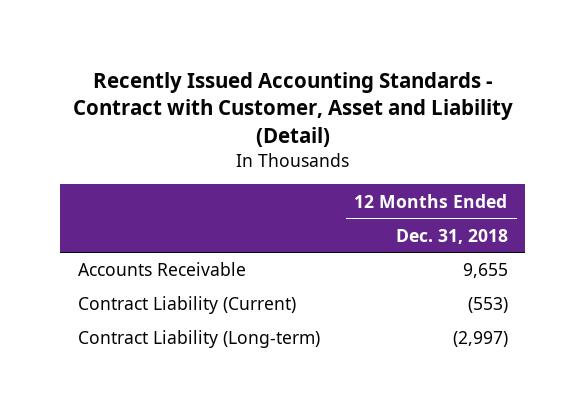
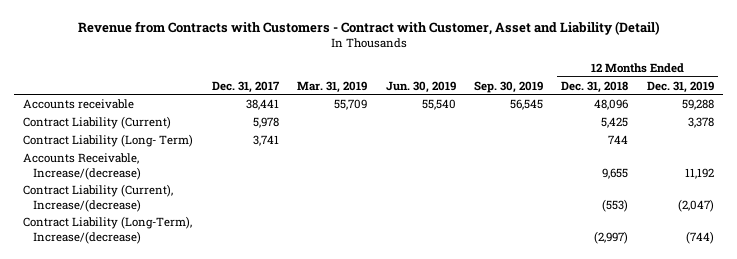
- Recently Issued Accounting Standards - Contract with Customer, Asset and Liability (Detail)
+ Revenue from Contracts with Customers - Contract with Customer, Asset and Liability (Detail)
- | 12 Months Ended Dec. 31, 2018
+ | Dec. 31, 2017 | Mar. 31, 2019 | Jun. 30, 2019 | Sep. 30, 2019 | 12 Months Ended Dec. 31, 2018 | 12 Months Ended Dec. 31, 2019
- Accounts Receivable | 9,655
- Contract Liability (Current) | (553)
- Contract Liability (Long-term) | (2,997)
+ Accounts receivable | 38,441 | 55,709 | 55,540 | 56,545 | 48,096 | 59,288
+ Contract Liability (Current) | 5,978 | | | | 5,425 | 3,378
+ Contract Liability (Long- Term) | 3,741 | | | | 744 |
+ Accounts Receivable, Increase/(decrease) | | | | | 9,655 | 11,192
+ Contract Liability (Current), Increase/(decrease) | | | | | (553) | (2,047)
+ Contract Liability (Long-Term), Increase/(decrease) | | | | | (2,997) | (744)

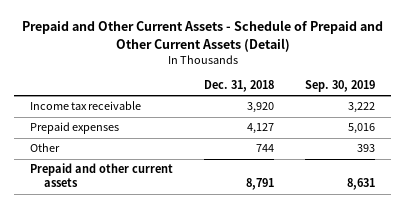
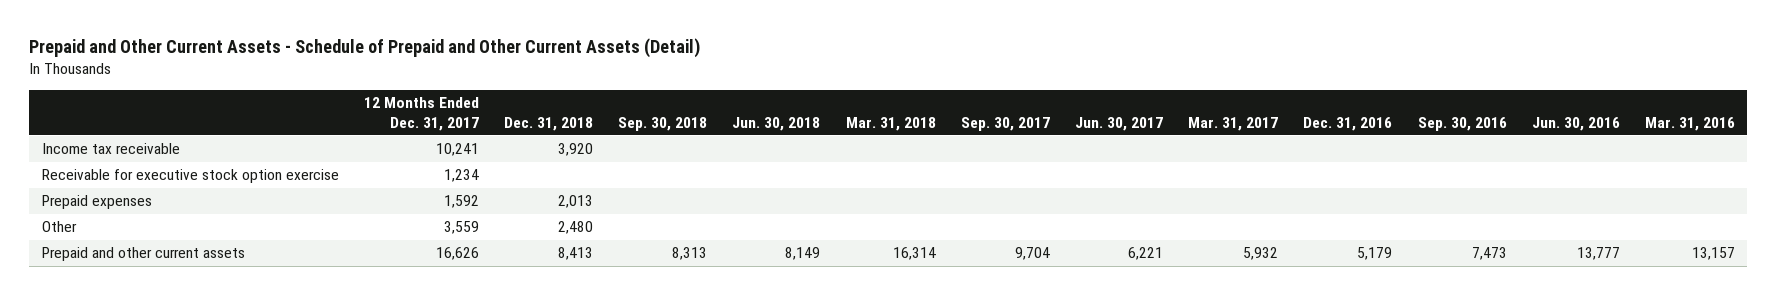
- | Dec. 31, 2018 | Sep. 30, 2019
+ | 12 Months Ended Dec. 31, 2017 | Dec. 31, 2018 | Sep. 30, 2018 | Jun. 30, 2018 | Mar. 31, 2018 | Sep. 30, 2017 | Jun. 30, 2017 | Mar. 31, 2017 | Dec. 31, 2016 | Sep. 30, 2016 | Jun. 30, 2016 | Mar. 31, 2016
- Prepaid expenses | 4,127 | 5,016
- Other | 744 | 393
- Prepaid and other current assets | 8,791 | 8,631
+ Receivable for executive stock option exercise | 1,234 | | | | | | | | | | |
+ Prepaid expenses | 1,592 | 2,013 | | | | | | | | | |
+ Other | 3,559 | 2,480 | | | | | | | | | |
+ Prepaid and other current assets | 16,626 | 8,413 | 8,313 | 8,149 | 16,314 | 9,704 | 6,221 | 5,932 | 5,179 | 7,473 | 13,777 | 13,157

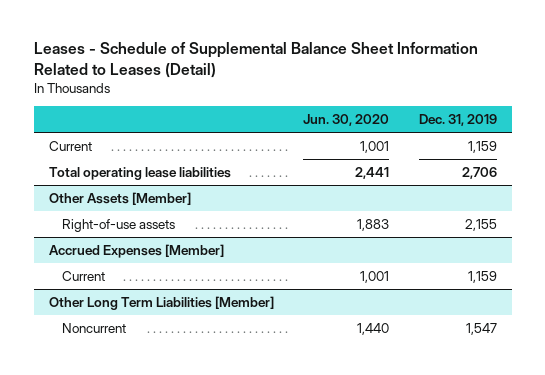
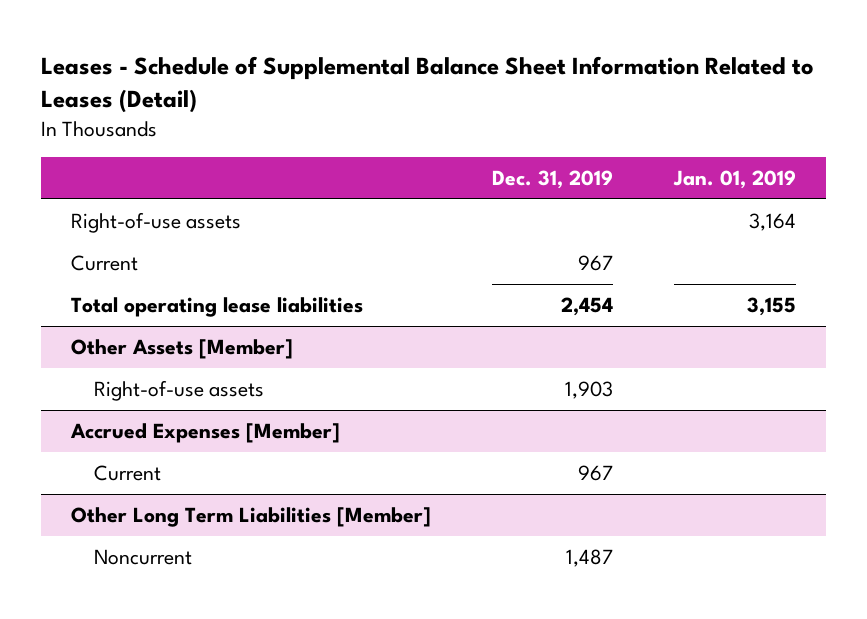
- | Jun. 30, 2020 | Dec. 31, 2019
+ | Dec. 31, 2019 | Jan. 01, 2019
- Current | 1,001 | 1,159
- Total operating lease liabilities | 2,441 | 2,706
+ Right-of-use assets | | 3,164
+ Current | 967 |
+ Total operating lease liabilities | 2,454 | 3,155
@ Other Assets [Member]
- Right-of-use assets | 1,883 | 2,155
+ Right-of-use assets | 1,903 |
@ Accrued Expenses [Member]
- Current | 1,001 | 1,159
+ Current | 967 |
@ Other Long Term Liabilities [Member]
- Noncurrent | 1,440 | 1,547
+ Noncurrent | 1,487 |

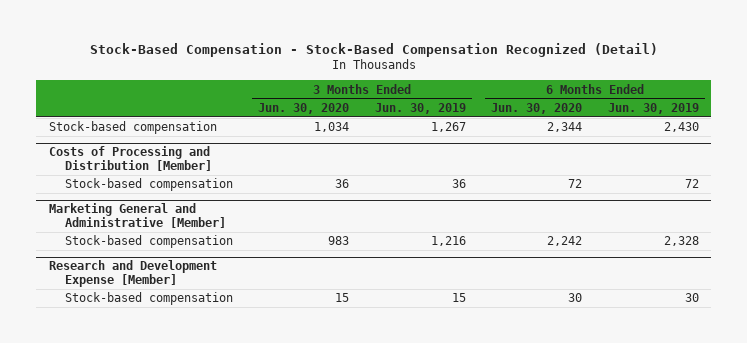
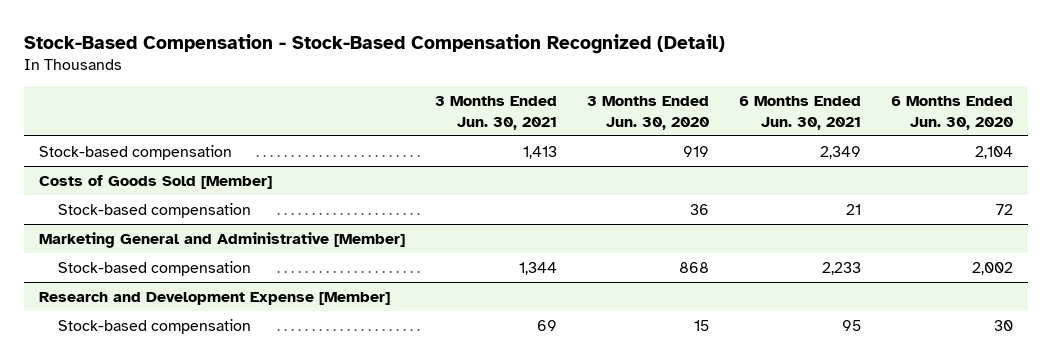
- | 3 Months Ended Jun. 30, 2020 | 3 Months Ended Jun. 30, 2019 | 6 Months Ended Jun. 30, 2020 | 6 Months Ended Jun. 30, 2019
+ | 3 Months Ended Jun. 30, 2021 | 3 Months Ended Jun. 30, 2020 | 6 Months Ended Jun. 30, 2021 | 6 Months Ended Jun. 30, 2020
- Stock-based compensation | 1,034 | 1,267 | 2,344 | 2,430
- Costs of Processing and Distribution [Member]
+ Stock-based compensation | 1,413 | 919 | 2,349 | 2,104
+ Costs of Goods Sold [Member]
@ Marketing General and Administrative [Member]
- Stock-based compensation | 983 | 1,216 | 2,242 | 2,328
+ Stock-based compensation | 1,344 | 868 | 2,233 | 2,002

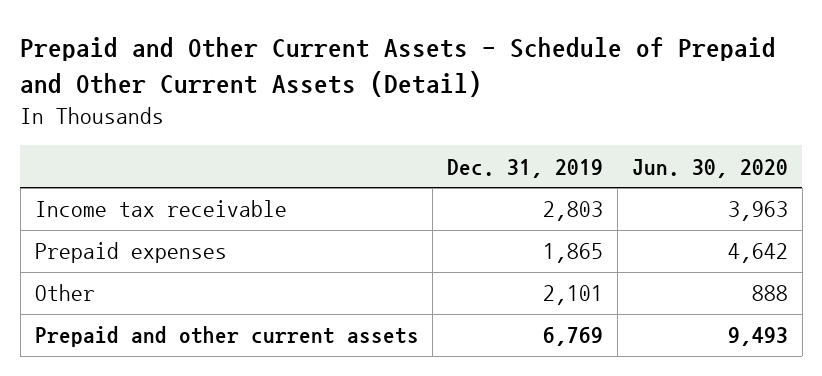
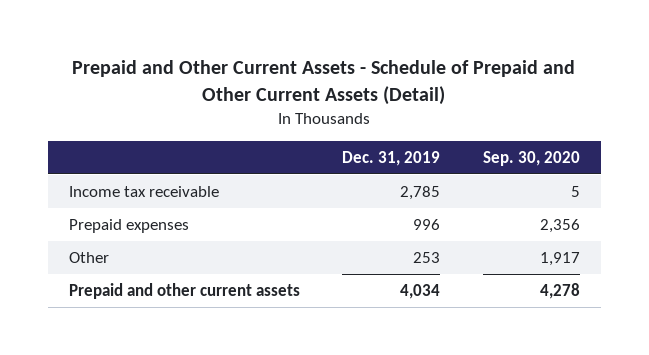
- | Dec. 31, 2019 | Jun. 30, 2020
+ | Dec. 31, 2019 | Sep. 30, 2020
- Income tax receivable | 2,803 | 3,963
- Prepaid expenses | 1,865 | 4,642
- Other | 2,101 | 888
- Prepaid and other current assets | 6,769 | 9,493
+ Income tax receivable | 2,785 | 5
+ Prepaid expenses | 996 | 2,356
+ Other | 253 | 1,917
+ Prepaid and other current assets | 4,034 | 4,278

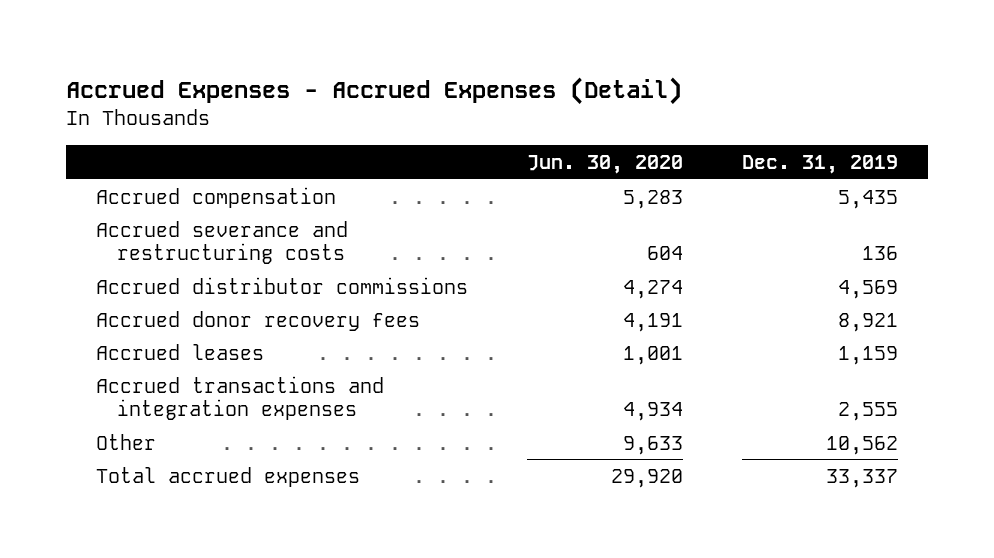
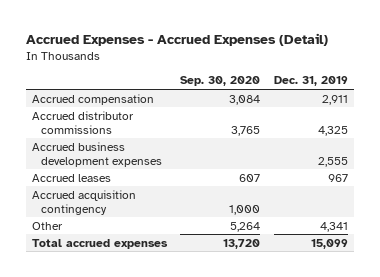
- | Jun. 30, 2020 | Dec. 31, 2019
+ | Sep. 30, 2020 | Dec. 31, 2019
- Accrued compensation | 5,283 | 5,435
- Accrued severance and restructuring costs | 604 | 136
- Accrued distributor commissions | 4,274 | 4,569
- Accrued donor recovery fees | 4,191 | 8,921
- Accrued leases | 1,001 | 1,159
- Accrued transactions and integration expenses | 4,934 | 2,555
- Other | 9,633 | 10,562
- Total accrued expenses | 29,920 | 33,337
+ Accrued compensation | 3,084 | 2,911
+ Accrued distributor commissions | 3,765 | 4,325
+ Accrued business development expenses | | 2,555
+ Accrued leases | 607 | 967
+ Accrued acquisition contingency | 1,000 |
+ Other | 5,264 | 4,341
+ Total accrued expenses | 13,720 | 15,099

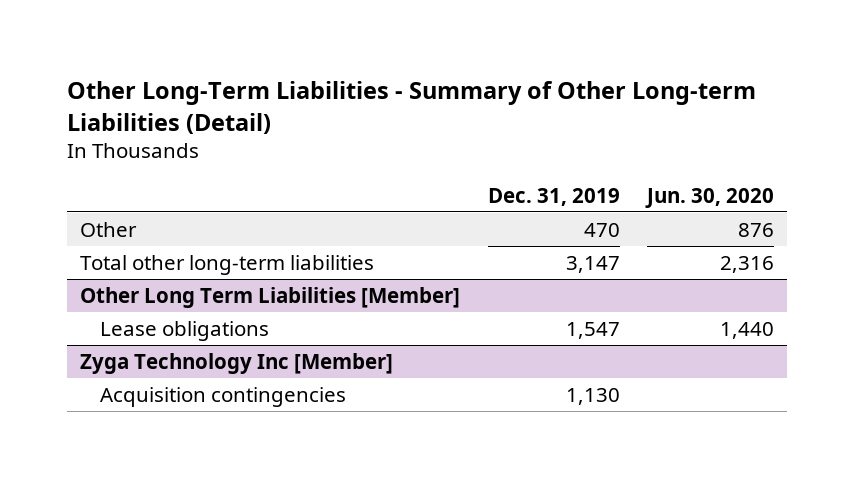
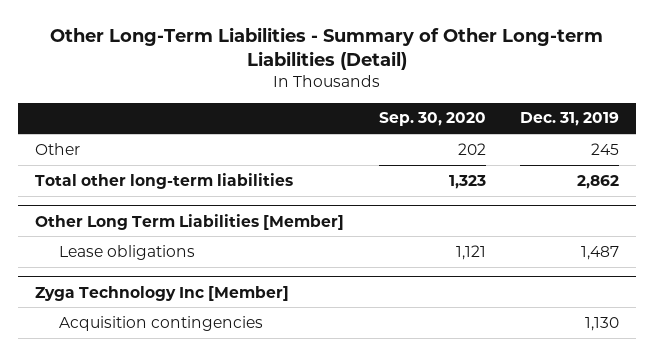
- | Dec. 31, 2019 | Jun. 30, 2020
+ | Sep. 30, 2020 | Dec. 31, 2019
- Other | 470 | 876
- Total other long-term liabilities | 3,147 | 2,316
+ Other | 202 | 245
+ Total other long-term liabilities | 1,323 | 2,862
@ Other Long Term Liabilities [Member]
- Lease obligations | 1,547 | 1,440
+ Lease obligations | 1,121 | 1,487

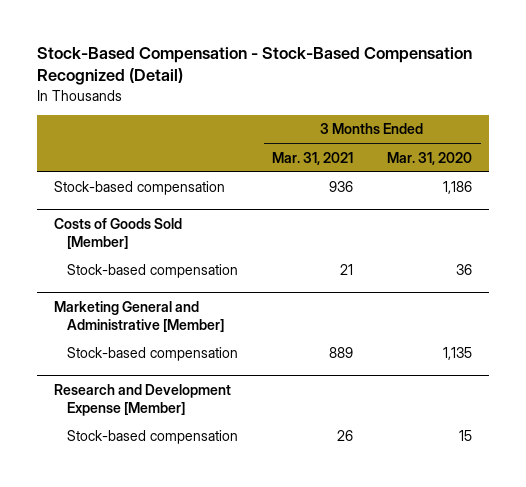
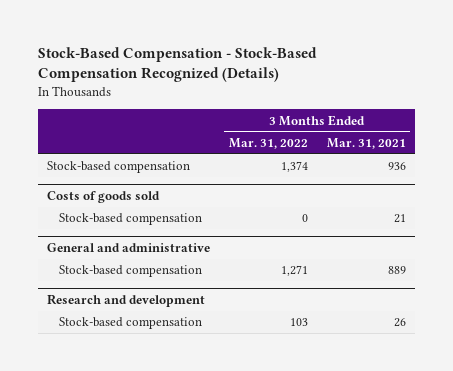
- Stock-Based Compensation - Stock-Based Compensation Recognized (Detail)
+ Stock-Based Compensation - Stock-Based Compensation Recognized (Details)
- | 3 Months Ended Mar. 31, 2021 | 3 Months Ended Mar. 31, 2020
+ | 3 Months Ended Mar. 31, 2022 | 3 Months Ended Mar. 31, 2021
- Costs of Goods Sold [Member]
+ Costs of goods sold
- Marketing General and Administrative [Member]
+ General and administrative
- Research and Development Expense [Member]
+ Research and development

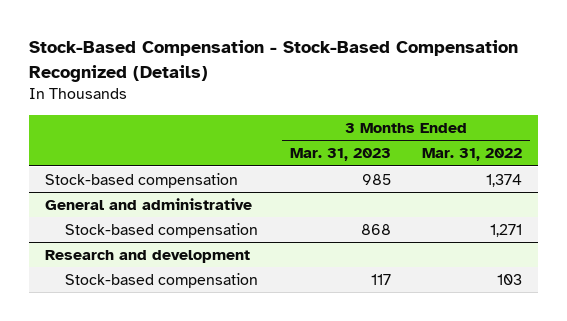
- | 3 Months Ended Mar. 31, 2022 | 3 Months Ended Mar. 31, 2021
+ | 3 Months Ended Mar. 31, 2023 | 3 Months Ended Mar. 31, 2022
- Costs of goods sold
- Stock-based compensation | 0 | 21

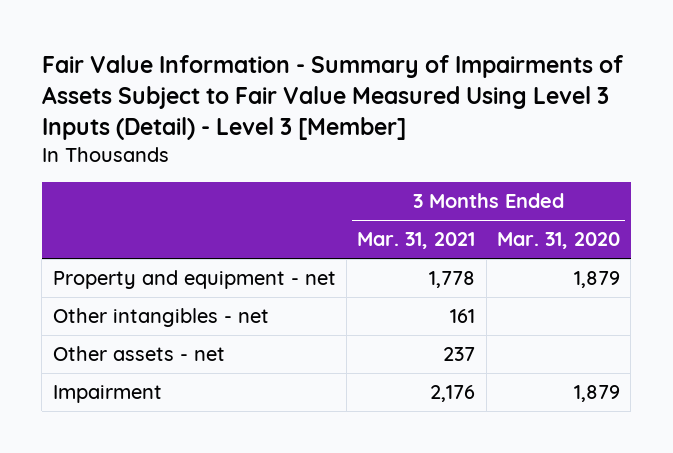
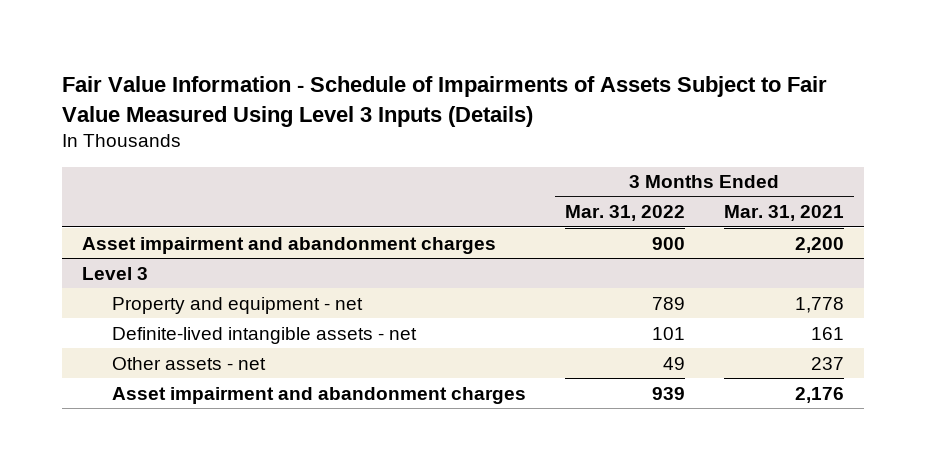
- Fair Value Information - Summary of Impairments of Assets Subject to Fair Value Measured Using Level 3 Inputs (Detail) - Level 3 [Member]
+ Fair Value Information - Schedule of Impairments of Assets Subject to Fair Value Measured Using Level 3 Inputs (Details)
- | 3 Months Ended Mar. 31, 2021 | 3 Months Ended Mar. 31, 2020
+ | 3 Months Ended Mar. 31, 2022 | 3 Months Ended Mar. 31, 2021
+ Asset impairment and abandonment charges | 900 | 2,200
+ Level 3
- Other intangibles - net | 161 |
+ Definite-lived intangible assets - net | 101 | 161
- Impairment | 2,176 | 1,879
+ Asset impairment and abandonment charges | 939 | 2,176

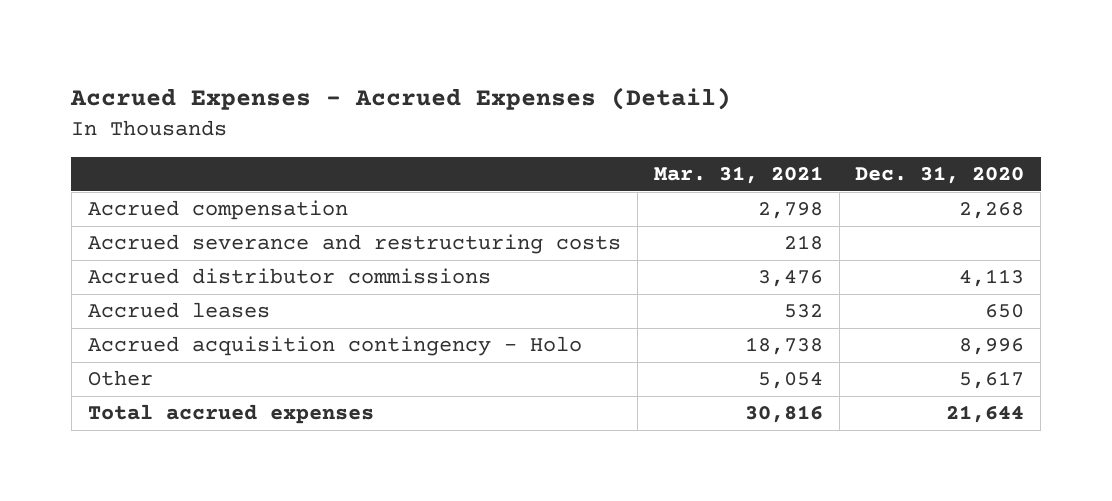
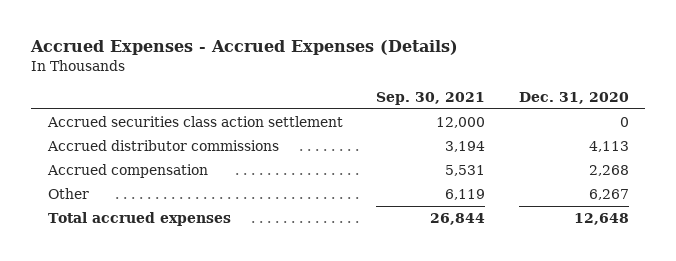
- Accrued Expenses - Accrued Expenses (Detail)
+ Accrued Expenses - Accrued Expenses (Details)
- | Mar. 31, 2021 | Dec. 31, 2020
+ | Sep. 30, 2021 | Dec. 31, 2020
- Accrued severance and restructuring costs | 218 |
+ Accrued securities class action settlement | 12,000 | 0
- Accrued leases | 532 | 650
- Accrued acquisition contingency - Holo | 18,738 | 8,996
- Other | 5,054 | 5,617
- Total accrued expenses | 30,816 | 21,644
moved down: Accrued compensation | 5,531 | 2,268
+ Other | 6,119 | 6,267
+ Total accrued expenses | 26,844 | 12,648

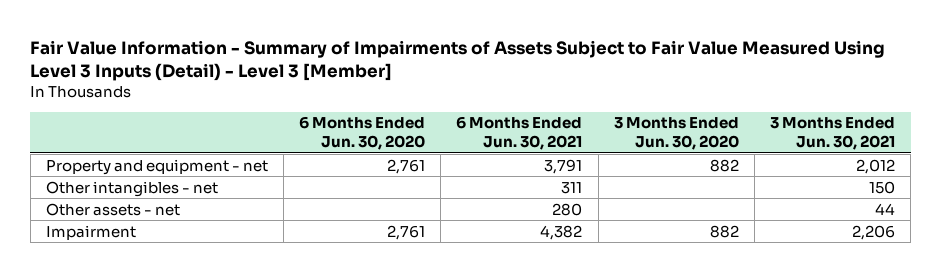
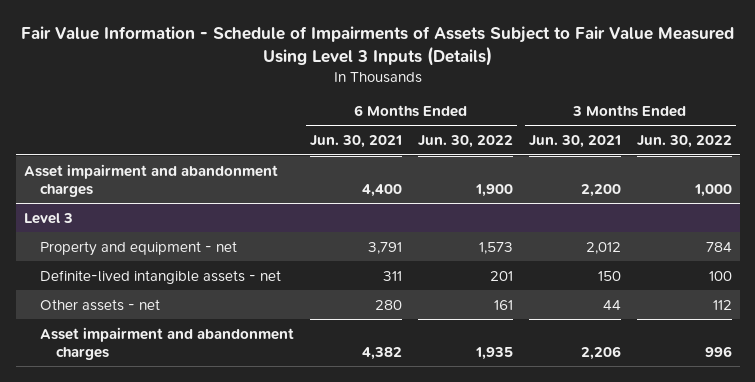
- Fair Value Information - Summary of Impairments of Assets Subject to Fair Value Measured Using Level 3 Inputs (Detail) - Level 3 [Member]
+ Fair Value Information - Schedule of Impairments of Assets Subject to Fair Value Measured Using Level 3 Inputs (Details)
- | 6 Months Ended Jun. 30, 2020 | 6 Months Ended Jun. 30, 2021 | 3 Months Ended Jun. 30, 2020 | 3 Months Ended Jun. 30, 2021
+ | 6 Months Ended Jun. 30, 2021 | 6 Months Ended Jun. 30, 2022 | 3 Months Ended Jun. 30, 2021 | 3 Months Ended Jun. 30, 2022
+ Asset impairment and abandonment charges | 4,400 | 1,900 | 2,200 | 1,000
+ Level 3
- Other intangibles - net | | 311 | | 150
+ Definite-lived intangible assets - net | 311 | 201 | 150 | 100
- Impairment | 2,761 | 4,382 | 882 | 2,206
+ Asset impairment and abandonment charges | 4,382 | 1,935 | 2,206 | 996

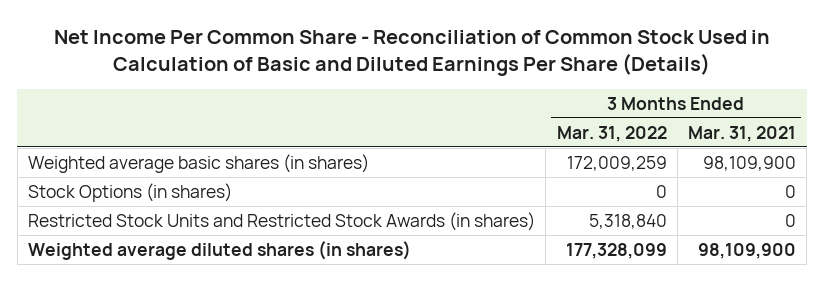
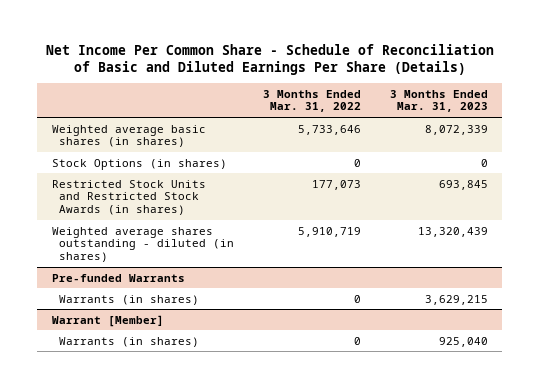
- Net Income Per Common Share - Reconciliation of Common Stock Used in Calculation of Basic and Diluted Earnings Per Share (Details)
+ Net Income Per Common Share - Schedule of Reconciliation of Basic and Diluted Earnings Per Share (Details)
- | 3 Months Ended Mar. 31, 2022 | 3 Months Ended Mar. 31, 2021
+ | 3 Months Ended Mar. 31, 2022 | 3 Months Ended Mar. 31, 2023
- Weighted average basic shares (in shares) | 172,009,259 | 98,109,900
+ Weighted average basic shares (in shares) | 5,733,646 | 8,072,339
- Restricted Stock Units and Restricted Stock Awards (in shares) | 5,318,840 | 0
- Weighted average diluted shares (in shares) | 177,328,099 | 98,109,900
+ Restricted Stock Units and Restricted Stock Awards (in shares) | 177,073 | 693,845
+ Weighted average shares outstanding - diluted (in shares) | 5,910,719 | 13,320,439
+ Pre-funded Warrants
+ Warrants (in shares) | 0 | 3,629,215
+ Warrant [Member]
+ Warrants (in shares) | 0 | 925,040

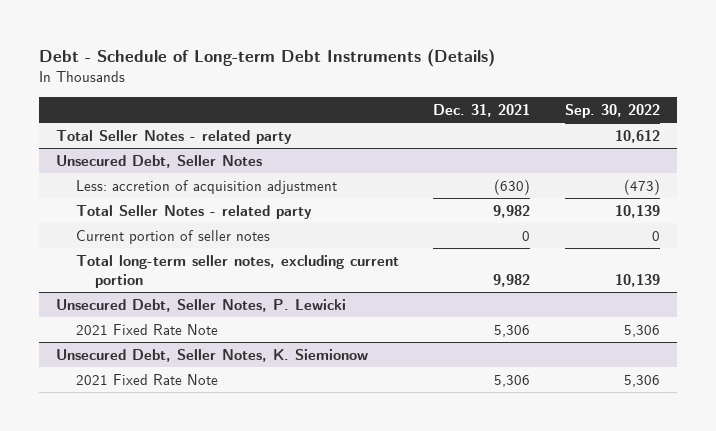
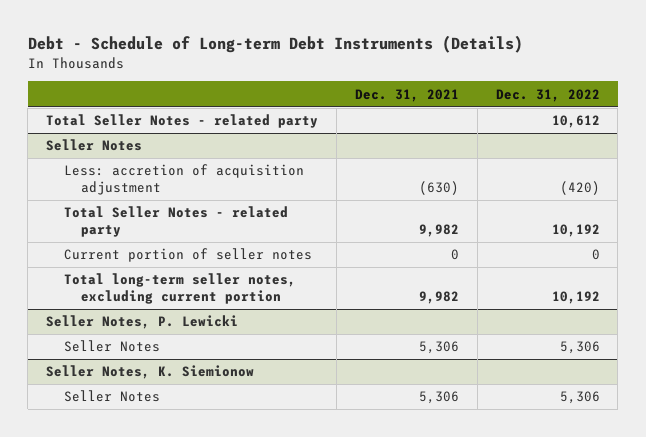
- | Dec. 31, 2021 | Sep. 30, 2022
+ | Dec. 31, 2021 | Dec. 31, 2022
- Unsecured Debt, Seller Notes
+ Seller Notes
- Unsecured Debt, Seller Notes, P. Lewicki
- 2021 Fixed Rate Note | 5,306 | 5,306
- Unsecured Debt, Seller Notes, K. Siemionow
- 2021 Fixed Rate Note | 5,306 | 5,306
+ Seller Notes, P. Lewicki
+ Seller Notes | 5,306 | 5,306
+ Seller Notes, K. Siemionow
+ Seller Notes | 5,306 | 5,306

